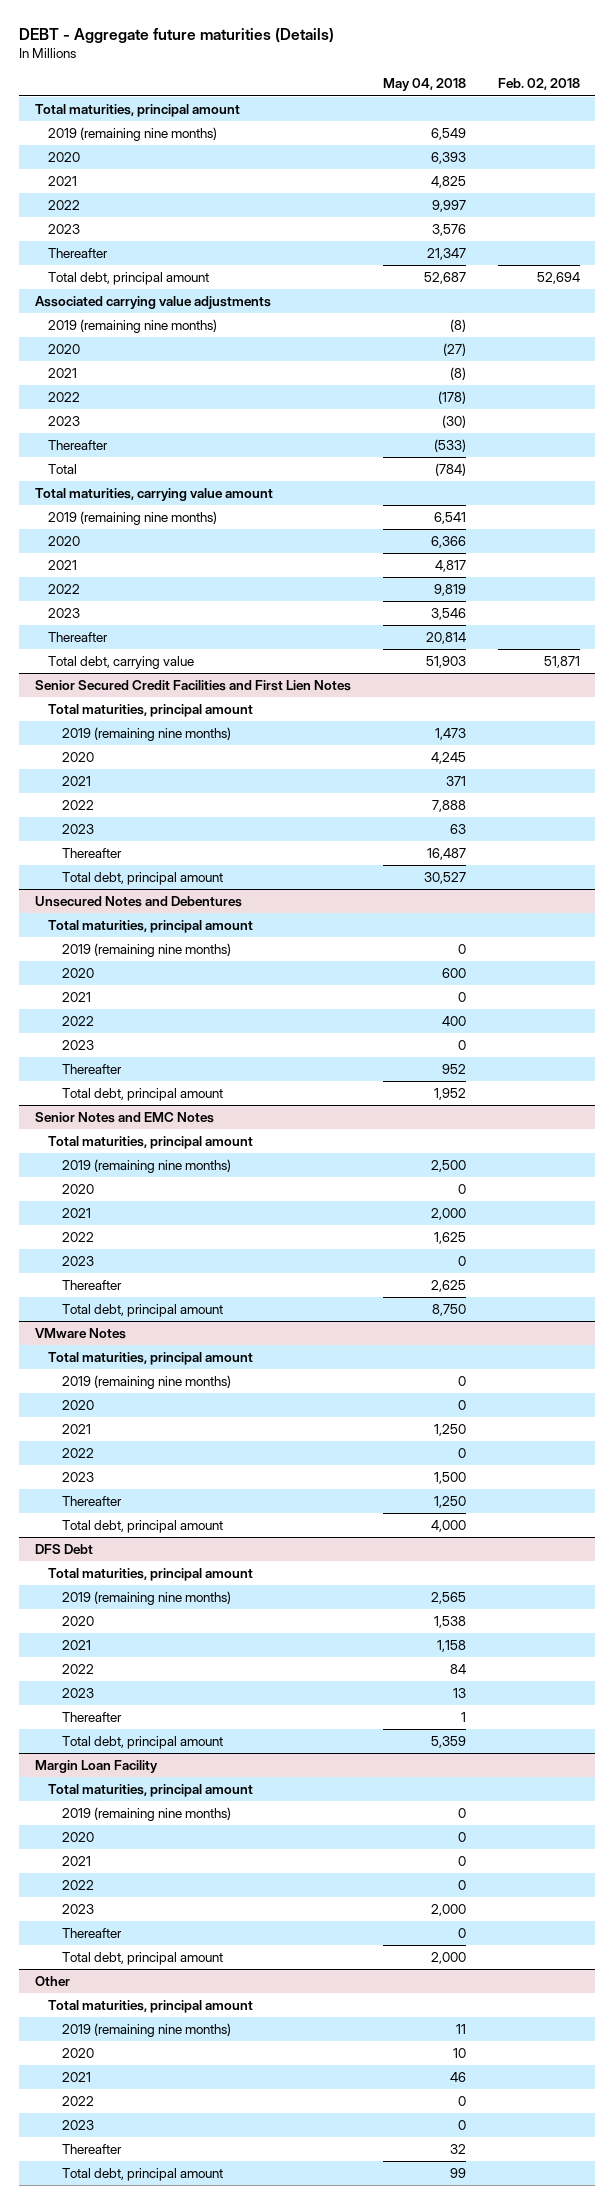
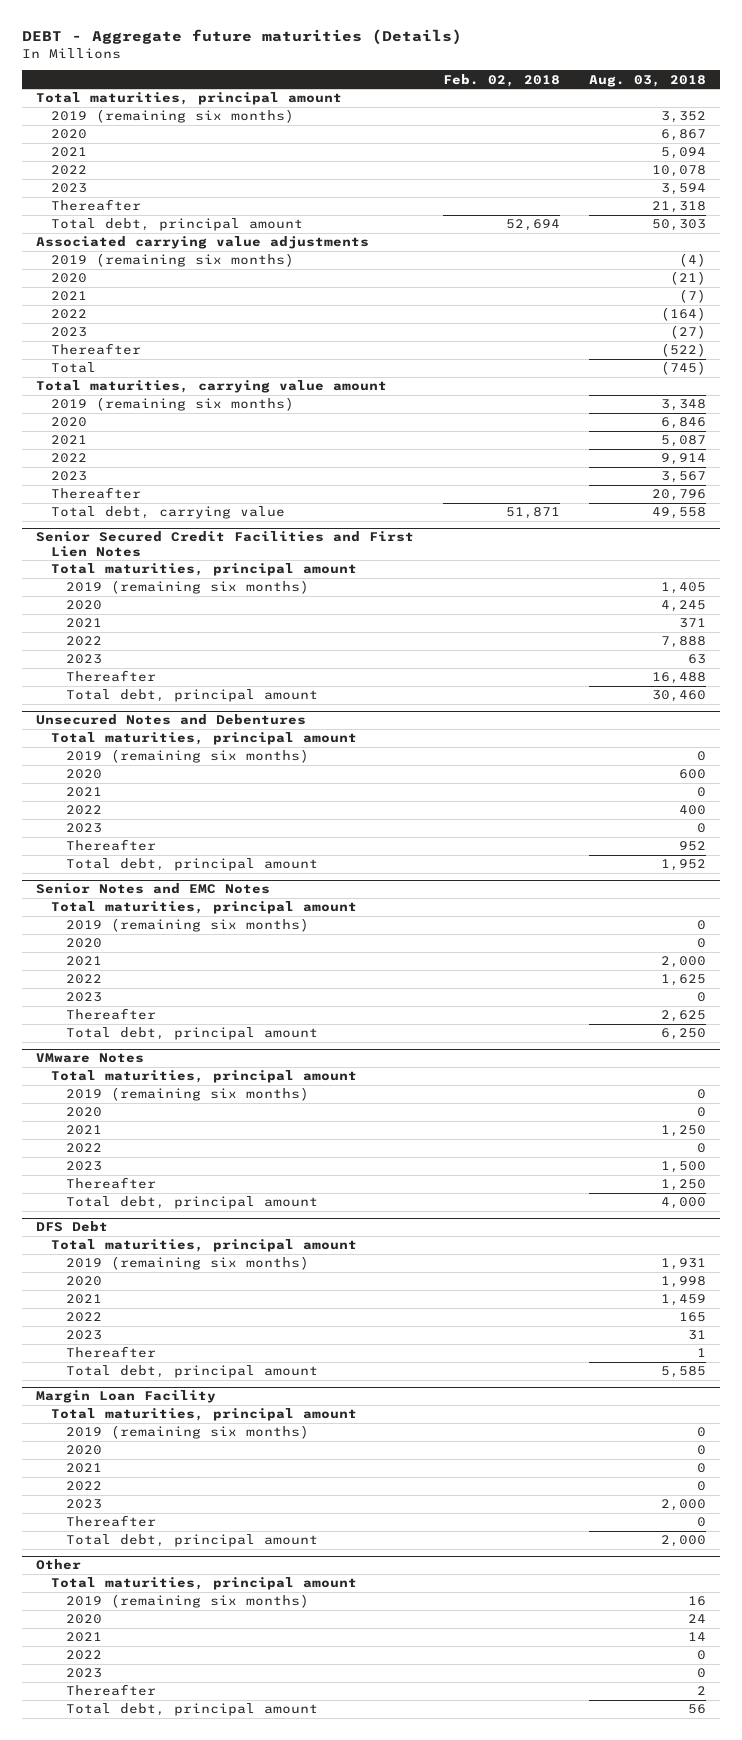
- | May 04, 2018 | Feb. 02, 2018
+ | Feb. 02, 2018 | Aug. 03, 2018
- 2019 (remaining nine months) | 6,549 |
+ 2019 (remaining six months) | | 3,352
- 2019 (remaining nine months) | (8) |
+ 2019 (remaining six months) | | (4)
- 2019 (remaining nine months) | 6,541 |
+ 2019 (remaining six months) | | 3,348
@ Senior Secured Credit Facilities and First Lien Notes
- 2019 (remaining nine months) | 1,473 |
+ 2019 (remaining six months) | | 1,405
@ Unsecured Notes and Debentures
- 2019 (remaining nine months) | 0 |
+ 2019 (remaining six months) | | 0
@ Senior Notes and EMC Notes
- 2019 (remaining nine months) | 2,500 |
+ 2019 (remaining six months) | | 0
@ VMware Notes
- 2019 (remaining nine months) | 0 |
+ 2019 (remaining six months) | | 0
@ DFS Debt
- 2019 (remaining nine months) | 2,565 |
+ 2019 (remaining six months) | | 1,931
@ Margin Loan Facility
- 2019 (remaining nine months) | 0 |
+ 2019 (remaining six months) | | 0
@ Other
- 2019 (remaining nine months) | 11 |
+ 2019 (remaining six months) | | 16

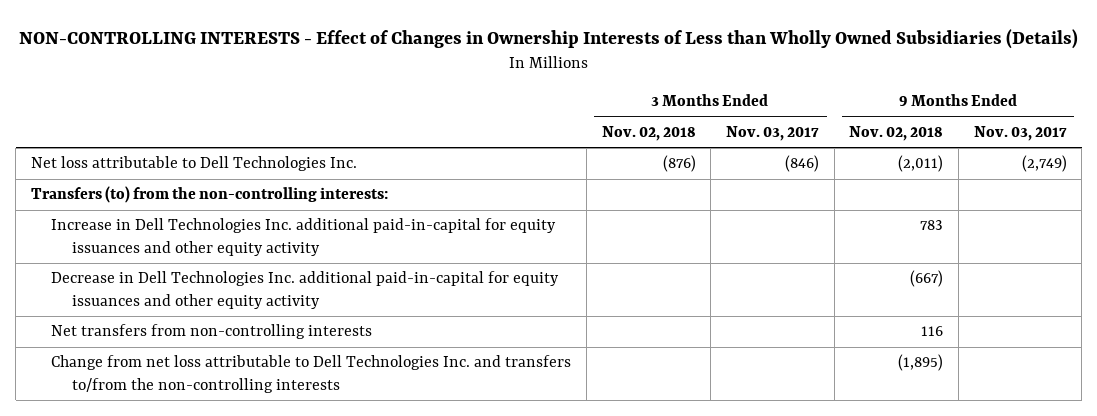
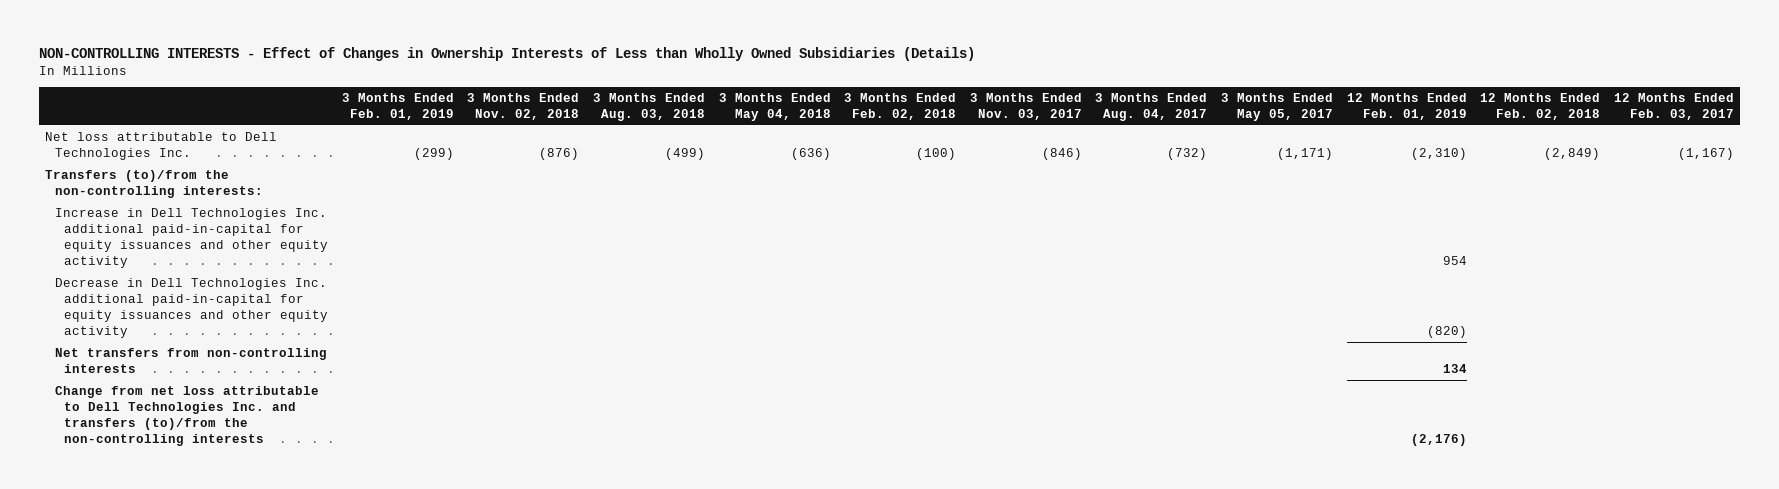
- | 3 Months Ended Nov. 02, 2018 | 3 Months Ended Nov. 03, 2017 | 9 Months Ended Nov. 02, 2018 | 9 Months Ended Nov. 03, 2017
+ | 3 Months Ended Feb. 01, 2019 | 3 Months Ended Nov. 02, 2018 | 3 Months Ended Aug. 03, 2018 | 3 Months Ended May 04, 2018 | 3 Months Ended Feb. 02, 2018 | 3 Months Ended Nov. 03, 2017 | 3 Months Ended Aug. 04, 2017 | 3 Months Ended May 05, 2017 | 12 Months Ended Feb. 01, 2019 | 12 Months Ended Feb. 02, 2018 | 12 Months Ended Feb. 03, 2017
- Transfers (to) from the non-controlling interests:
+ Transfers (to)/from the non-controlling interests:
- Change from net loss attributable to Dell Technologies Inc. and transfers to/from the non-controlling interests | | | (1,895) |
+ Change from net loss attributable to Dell Technologies Inc. and transfers (to)/from the non-controlling interests | | | | | | | | | (2,176) | |

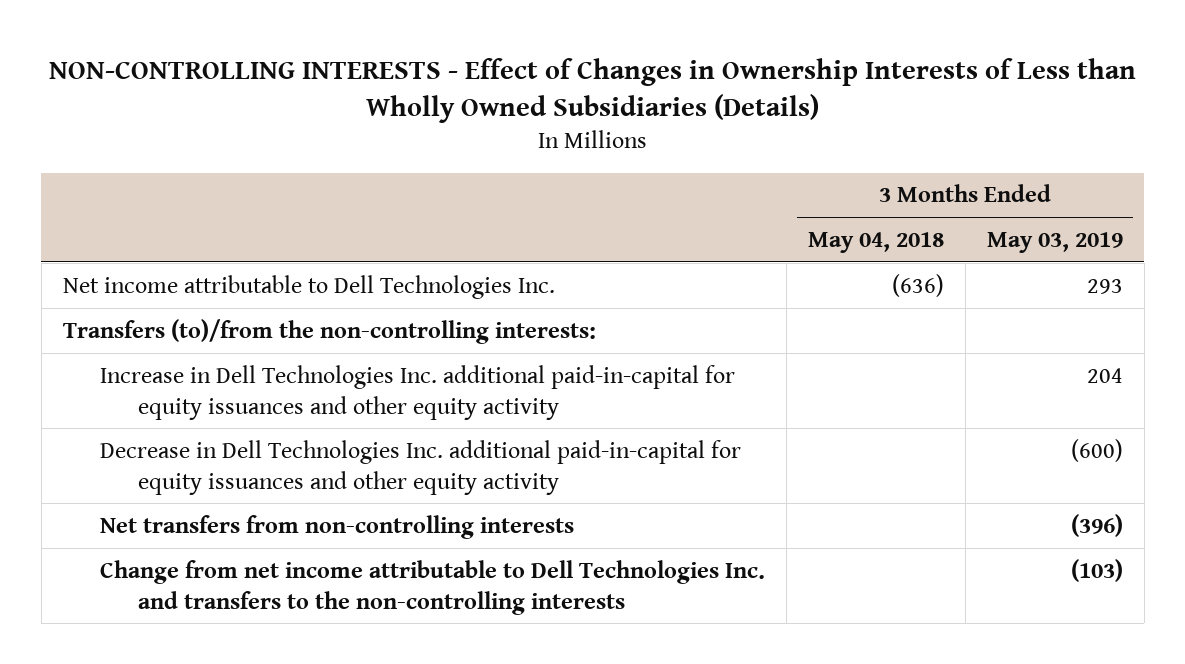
- | 3 Months Ended Feb. 01, 2019 | 3 Months Ended Nov. 02, 2018 | 3 Months Ended Aug. 03, 2018 | 3 Months Ended May 04, 2018 | 3 Months Ended Feb. 02, 2018 | 3 Months Ended Nov. 03, 2017 | 3 Months Ended Aug. 04, 2017 | 3 Months Ended May 05, 2017 | 12 Months Ended Feb. 01, 2019 | 12 Months Ended Feb. 02, 2018 | 12 Months Ended Feb. 03, 2017
+ | 3 Months Ended May 04, 2018 | 3 Months Ended May 03, 2019
- Net loss attributable to Dell Technologies Inc. | (299) | (876) | (499) | (636) | (100) | (846) | (732) | (1,171) | (2,310) | (2,849) | (1,167)
+ Net income attributable to Dell Technologies Inc. | (636) | 293
- Change from net loss attributable to Dell Technologies Inc. and transfers (to)/from the non-controlling interests | | | | | | | | | (2,176) | |
+ Change from net income attributable to Dell Technologies Inc. and transfers to the non-controlling interests | | (103)

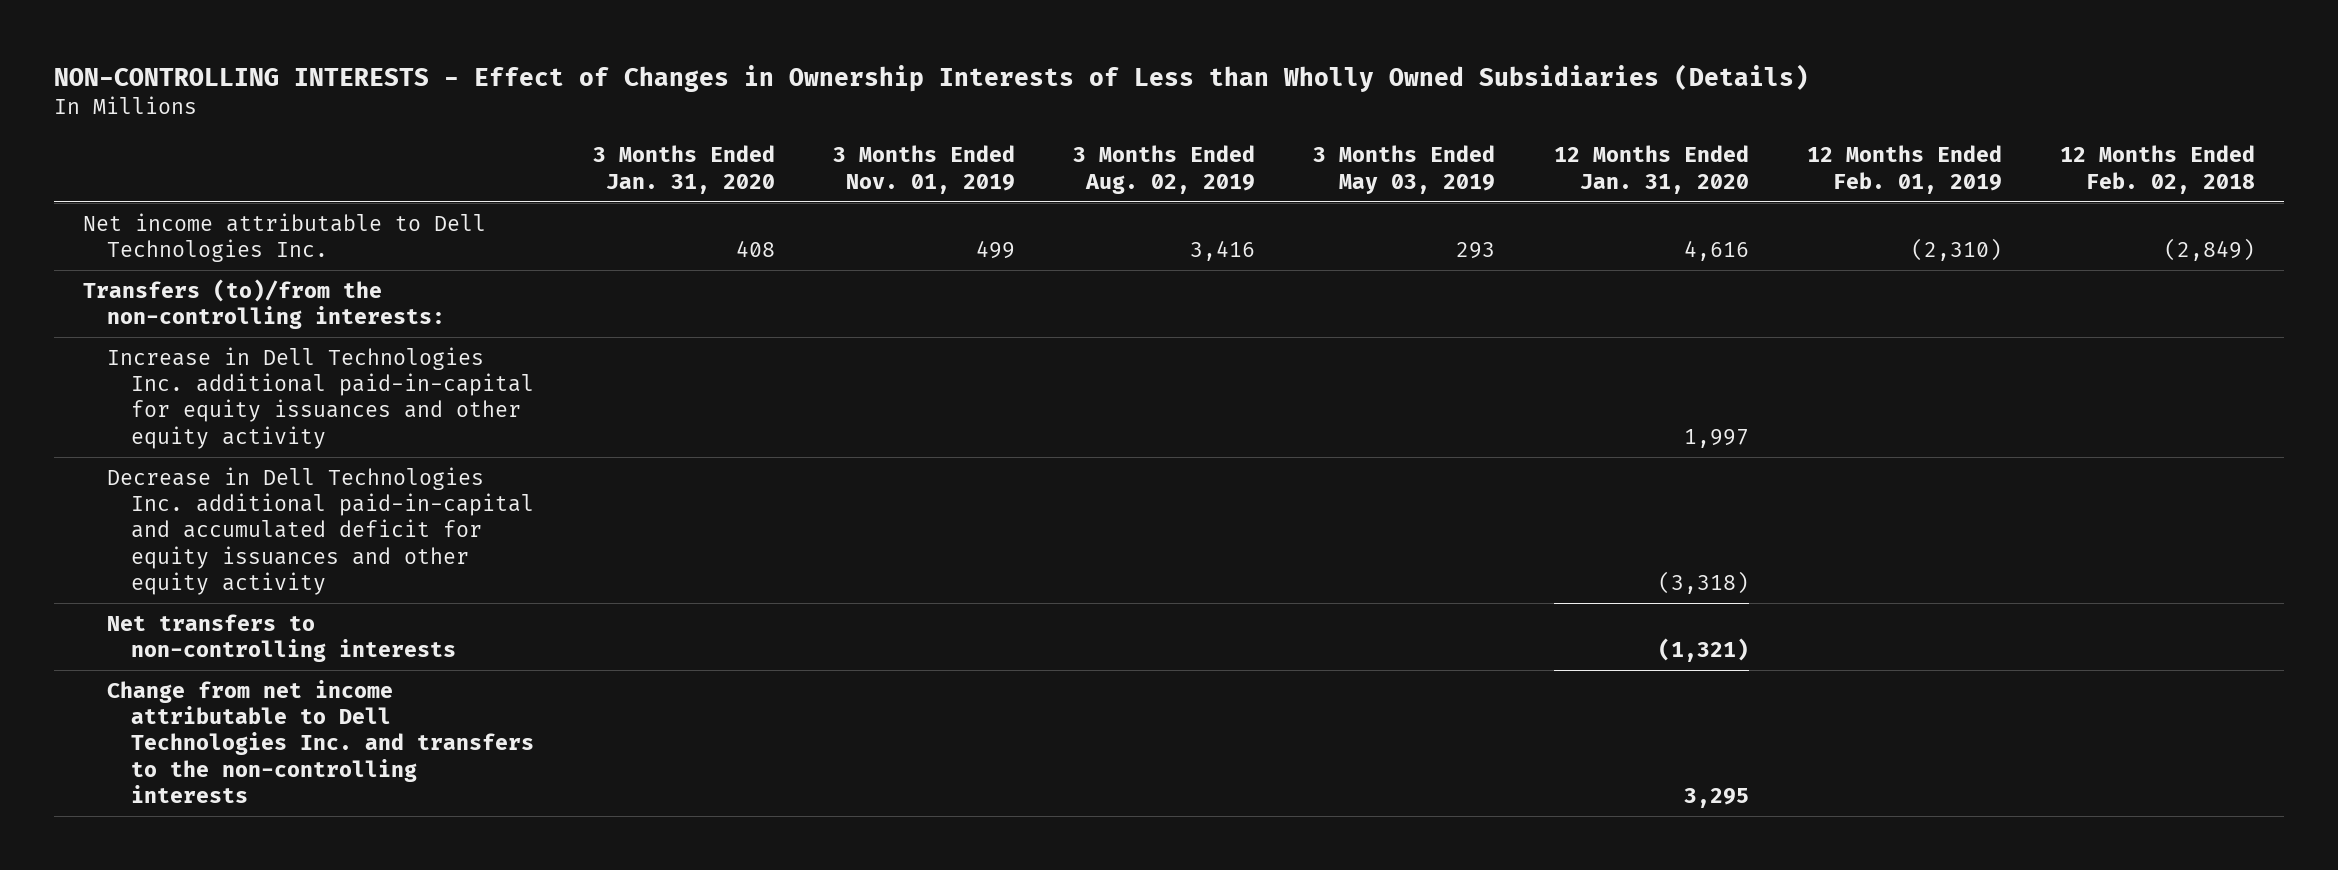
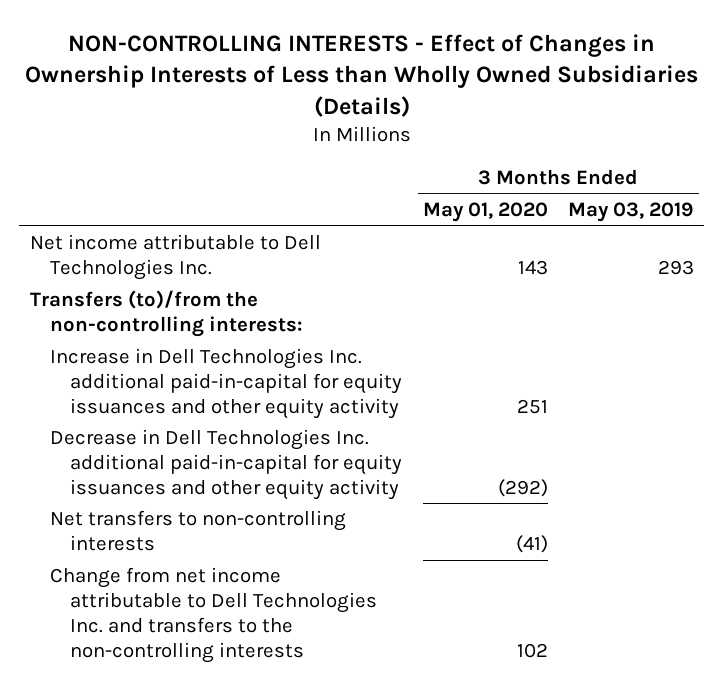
- | 3 Months Ended Jan. 31, 2020 | 3 Months Ended Nov. 01, 2019 | 3 Months Ended Aug. 02, 2019 | 3 Months Ended May 03, 2019 | 12 Months Ended Jan. 31, 2020 | 12 Months Ended Feb. 01, 2019 | 12 Months Ended Feb. 02, 2018
+ | 3 Months Ended May 01, 2020 | 3 Months Ended May 03, 2019
- Decrease in Dell Technologies Inc. additional paid-in-capital and accumulated deficit for equity issuances and other equity activity | | | | | (3,318) | |
+ Decrease in Dell Technologies Inc. additional paid-in-capital for equity issuances and other equity activity | (292) |

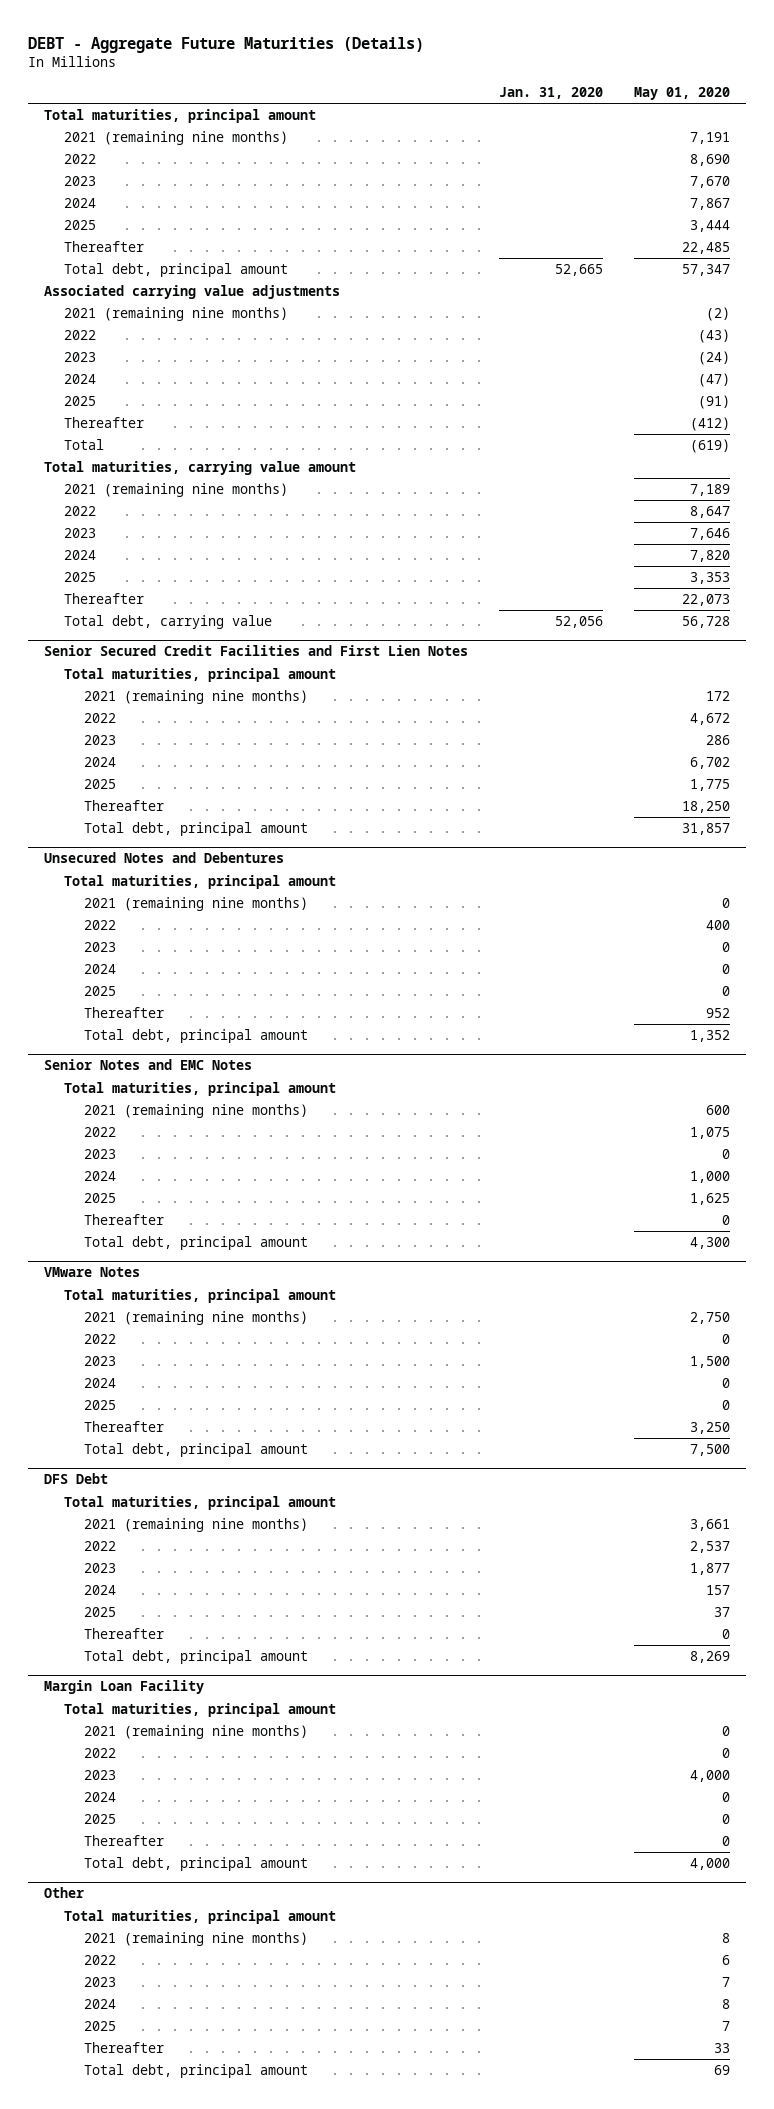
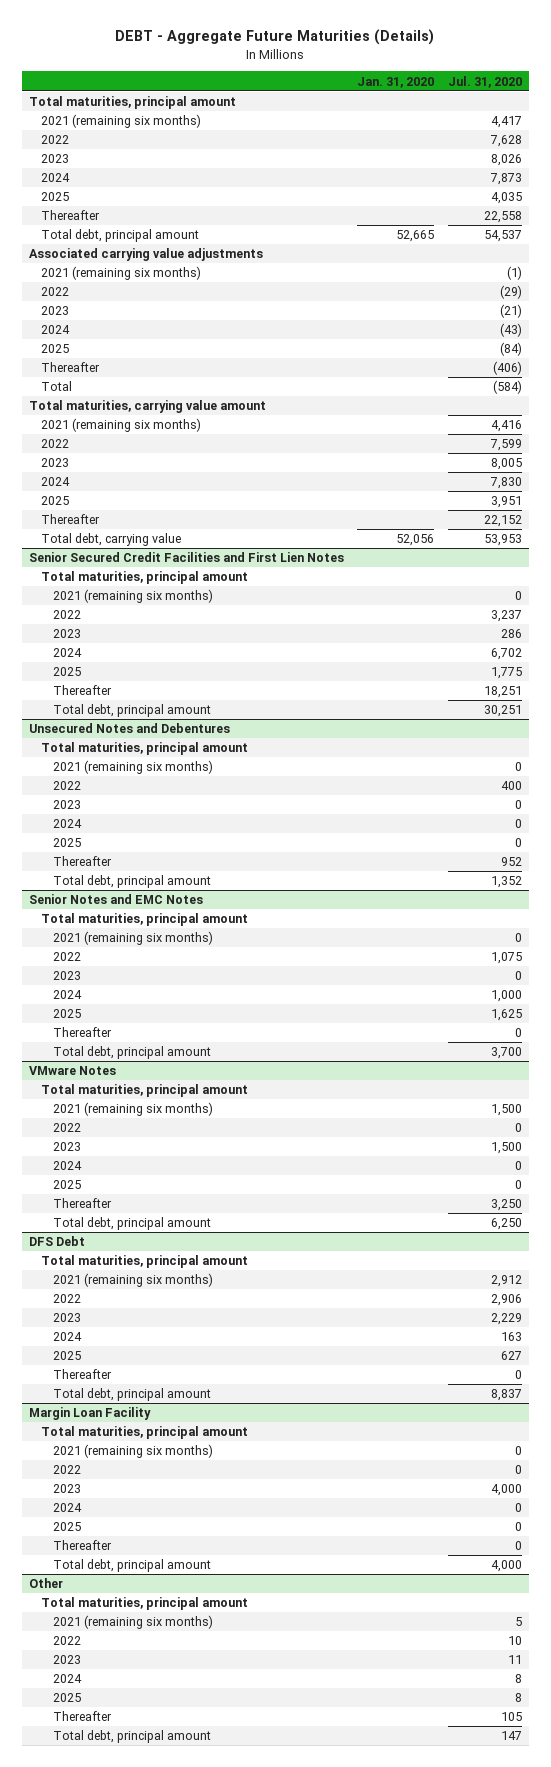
- | Jan. 31, 2020 | May 01, 2020
+ | Jan. 31, 2020 | Jul. 31, 2020
- 2021 (remaining nine months) | | 7,191
+ 2021 (remaining six months) | | 4,417
- 2021 (remaining nine months) | | (2)
+ 2021 (remaining six months) | | (1)
- 2021 (remaining nine months) | | 7,189
+ 2021 (remaining six months) | | 4,416
@ Senior Secured Credit Facilities and First Lien Notes
- 2021 (remaining nine months) | | 172
+ 2021 (remaining six months) | | 0
@ Unsecured Notes and Debentures
- 2021 (remaining nine months) | | 0
+ 2021 (remaining six months) | | 0
@ Senior Notes and EMC Notes
- 2021 (remaining nine months) | | 600
+ 2021 (remaining six months) | | 0
@ VMware Notes
- 2021 (remaining nine months) | | 2,750
+ 2021 (remaining six months) | | 1,500
@ DFS Debt
- 2021 (remaining nine months) | | 3,661
+ 2021 (remaining six months) | | 2,912
@ Margin Loan Facility
- 2021 (remaining nine months) | | 0
+ 2021 (remaining six months) | | 0
@ Other
- 2021 (remaining nine months) | | 8
+ 2021 (remaining six months) | | 5

